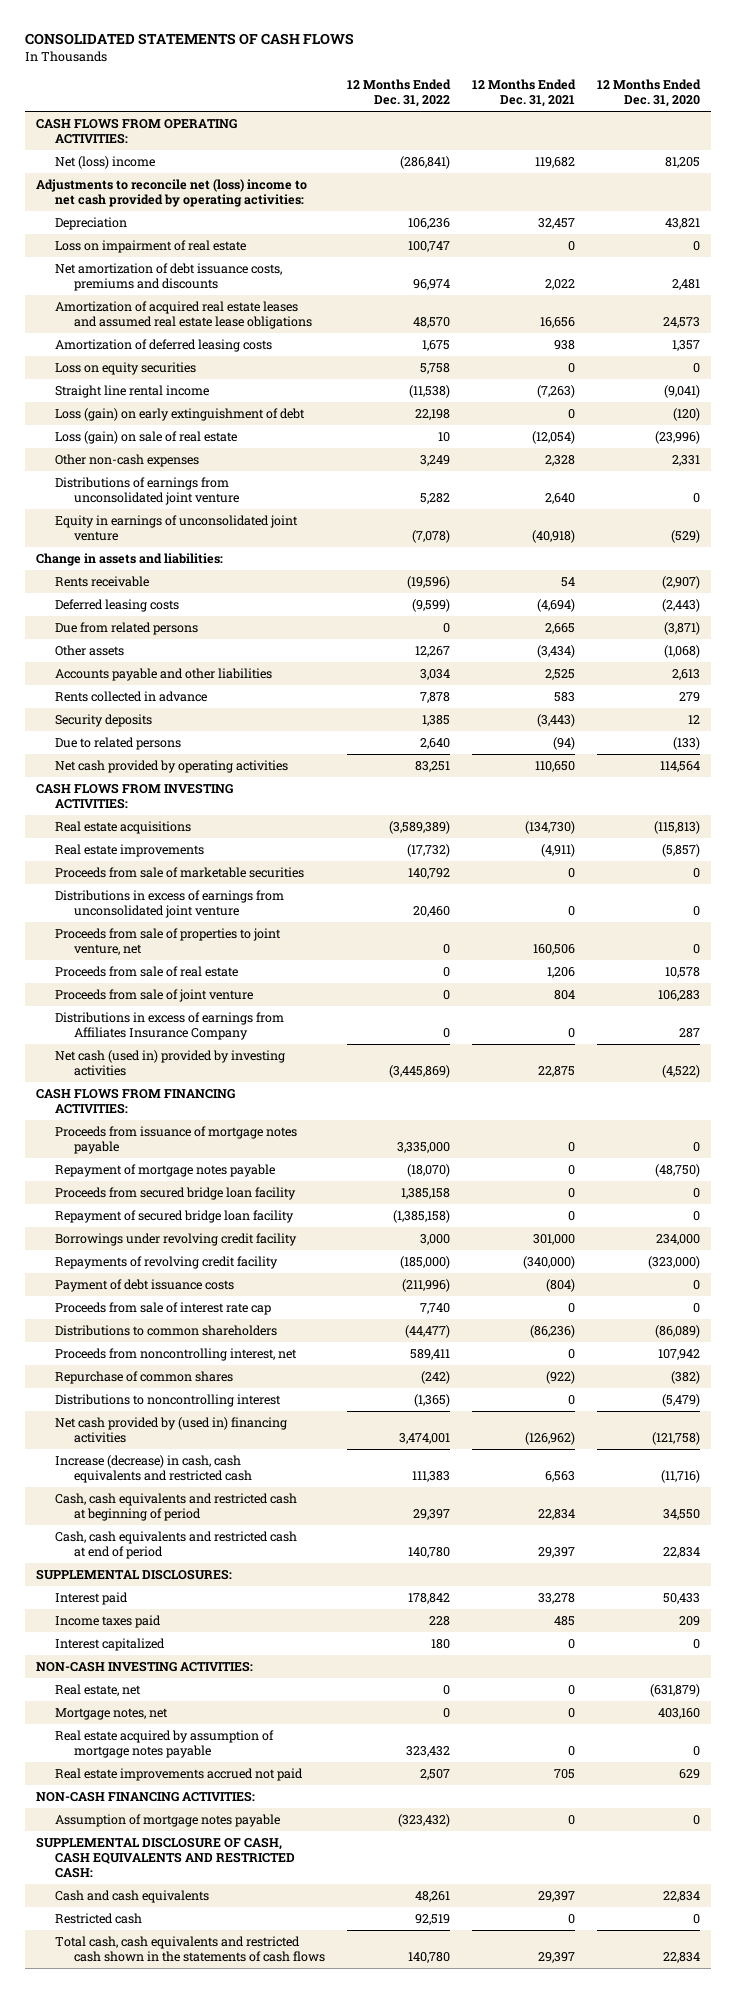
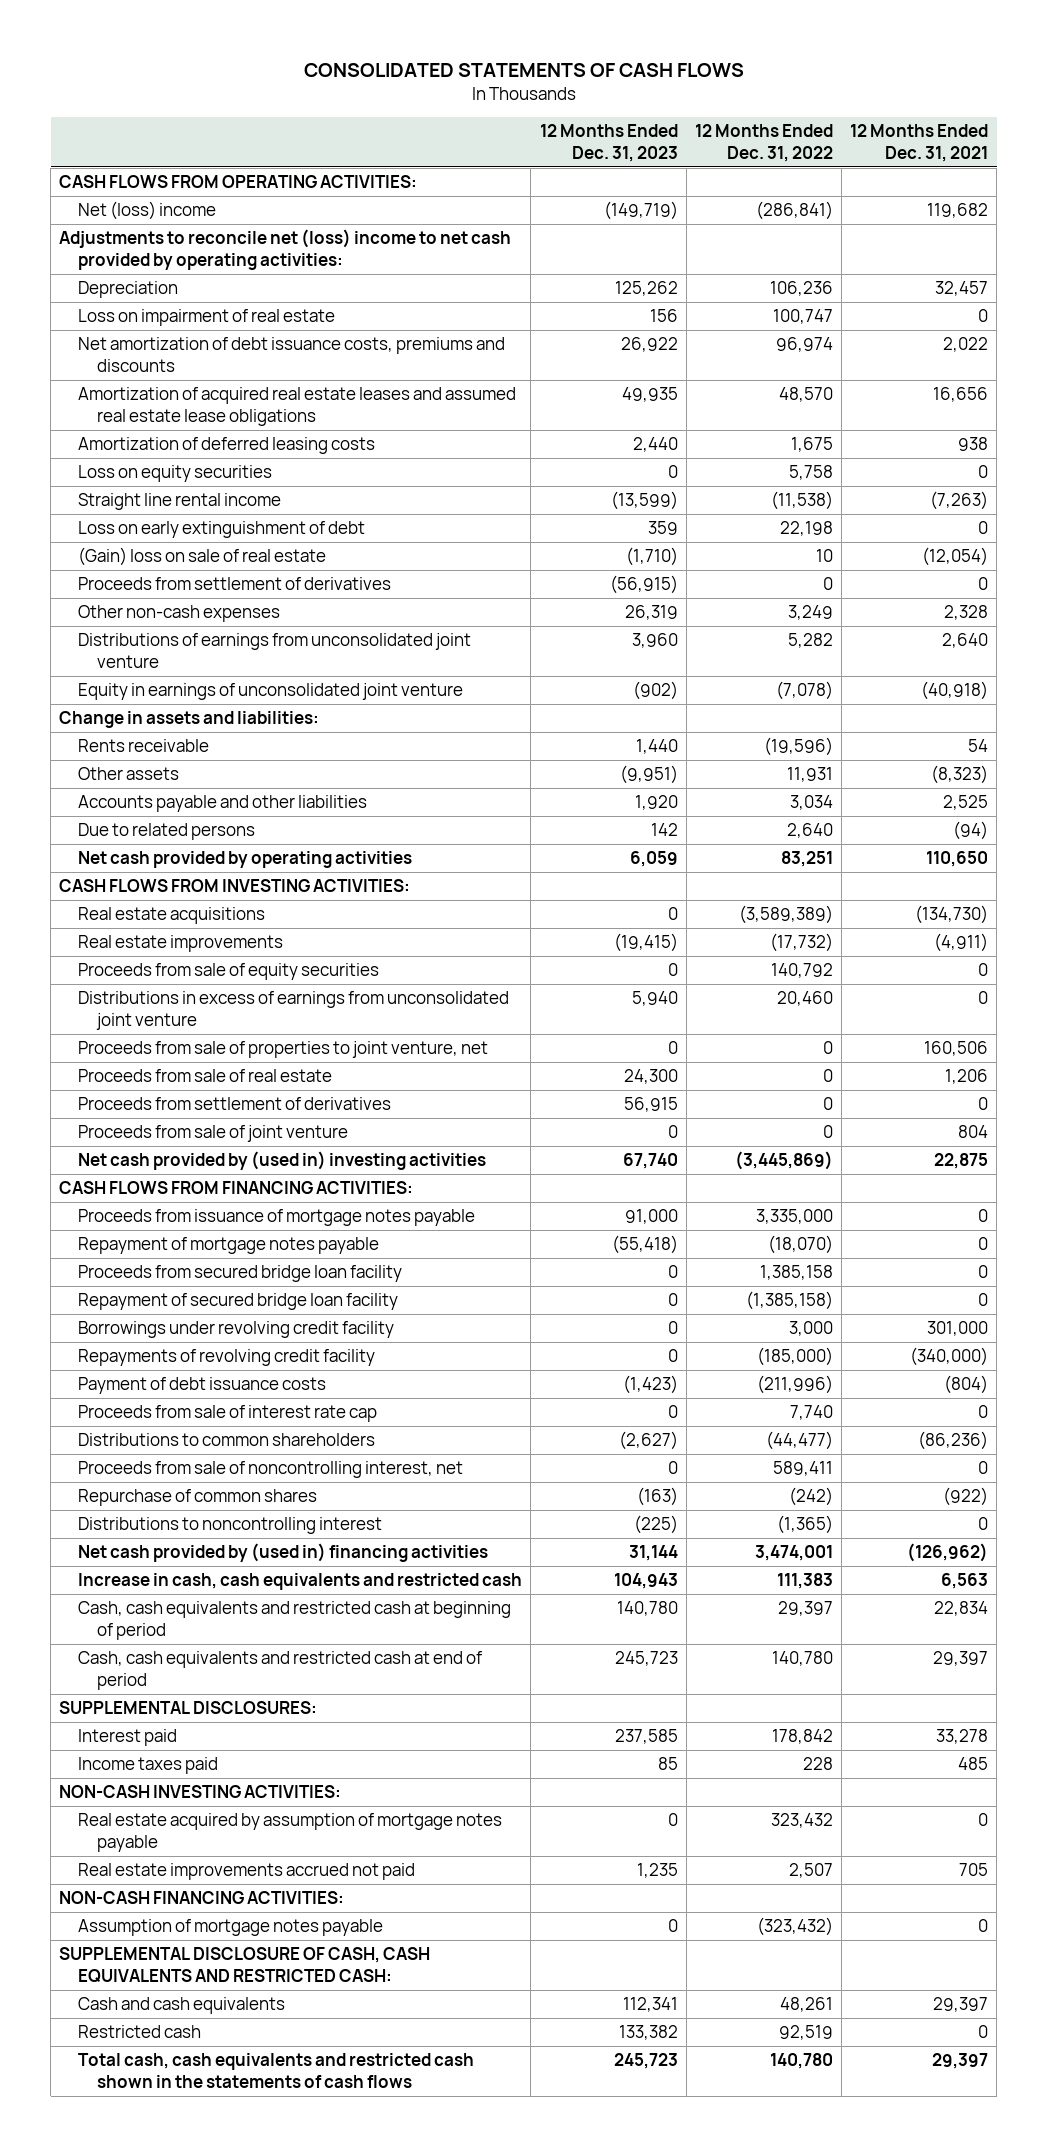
- | 12 Months Ended Dec. 31, 2022 | 12 Months Ended Dec. 31, 2021 | 12 Months Ended Dec. 31, 2020
+ | 12 Months Ended Dec. 31, 2023 | 12 Months Ended Dec. 31, 2022 | 12 Months Ended Dec. 31, 2021
- Loss (gain) on early extinguishment of debt | 22,198 | 0 | (120)
- Loss (gain) on sale of real estate | 10 | (12,054) | (23,996)
+ Loss on early extinguishment of debt | 359 | 22,198 | 0
+ (Gain) loss on sale of real estate | (1,710) | 10 | (12,054)
+ Proceeds from settlement of derivatives | (56,915) | 0 | 0
- Deferred leasing costs | (9,599) | (4,694) | (2,443)
- Due from related persons | 0 | 2,665 | (3,871)
- Other assets | 12,267 | (3,434) | (1,068)
+ Other assets | (9,951) | 11,931 | (8,323)
- Rents collected in advance | 7,878 | 583 | 279
- Security deposits | 1,385 | (3,443) | 12
- Proceeds from sale of marketable securities | 140,792 | 0 | 0
+ Proceeds from sale of equity securities | 0 | 140,792 | 0
+ Proceeds from settlement of derivatives | 56,915 | 0 | 0
- Distributions in excess of earnings from Affiliates Insurance Company | 0 | 0 | 287
- Net cash (used in) provided by investing activities | (3,445,869) | 22,875 | (4,522)
+ Net cash provided by (used in) investing activities | 67,740 | (3,445,869) | 22,875
- Proceeds from noncontrolling interest, net | 589,411 | 0 | 107,942
+ Proceeds from sale of noncontrolling interest, net | 0 | 589,411 | 0
- Increase (decrease) in cash, cash equivalents and restricted cash | 111,383 | 6,563 | (11,716)
+ Increase in cash, cash equivalents and restricted cash | 104,943 | 111,383 | 6,563
- Interest capitalized | 180 | 0 | 0
- Real estate, net | 0 | 0 | (631,879)
- Mortgage notes, net | 0 | 0 | 403,160

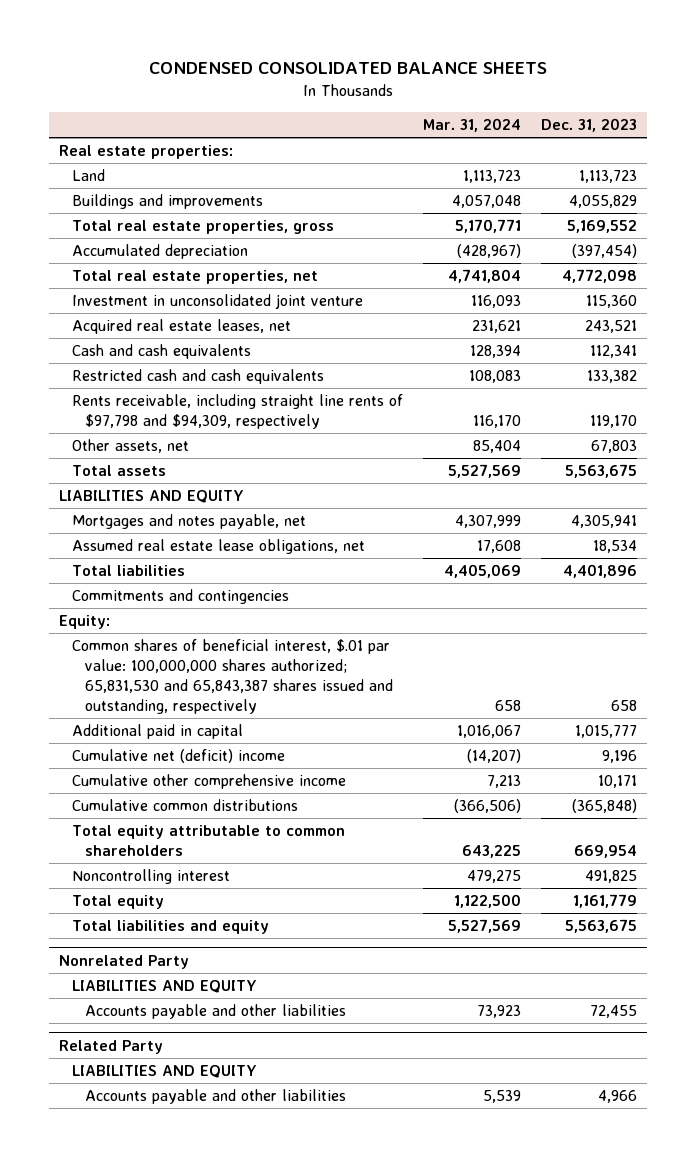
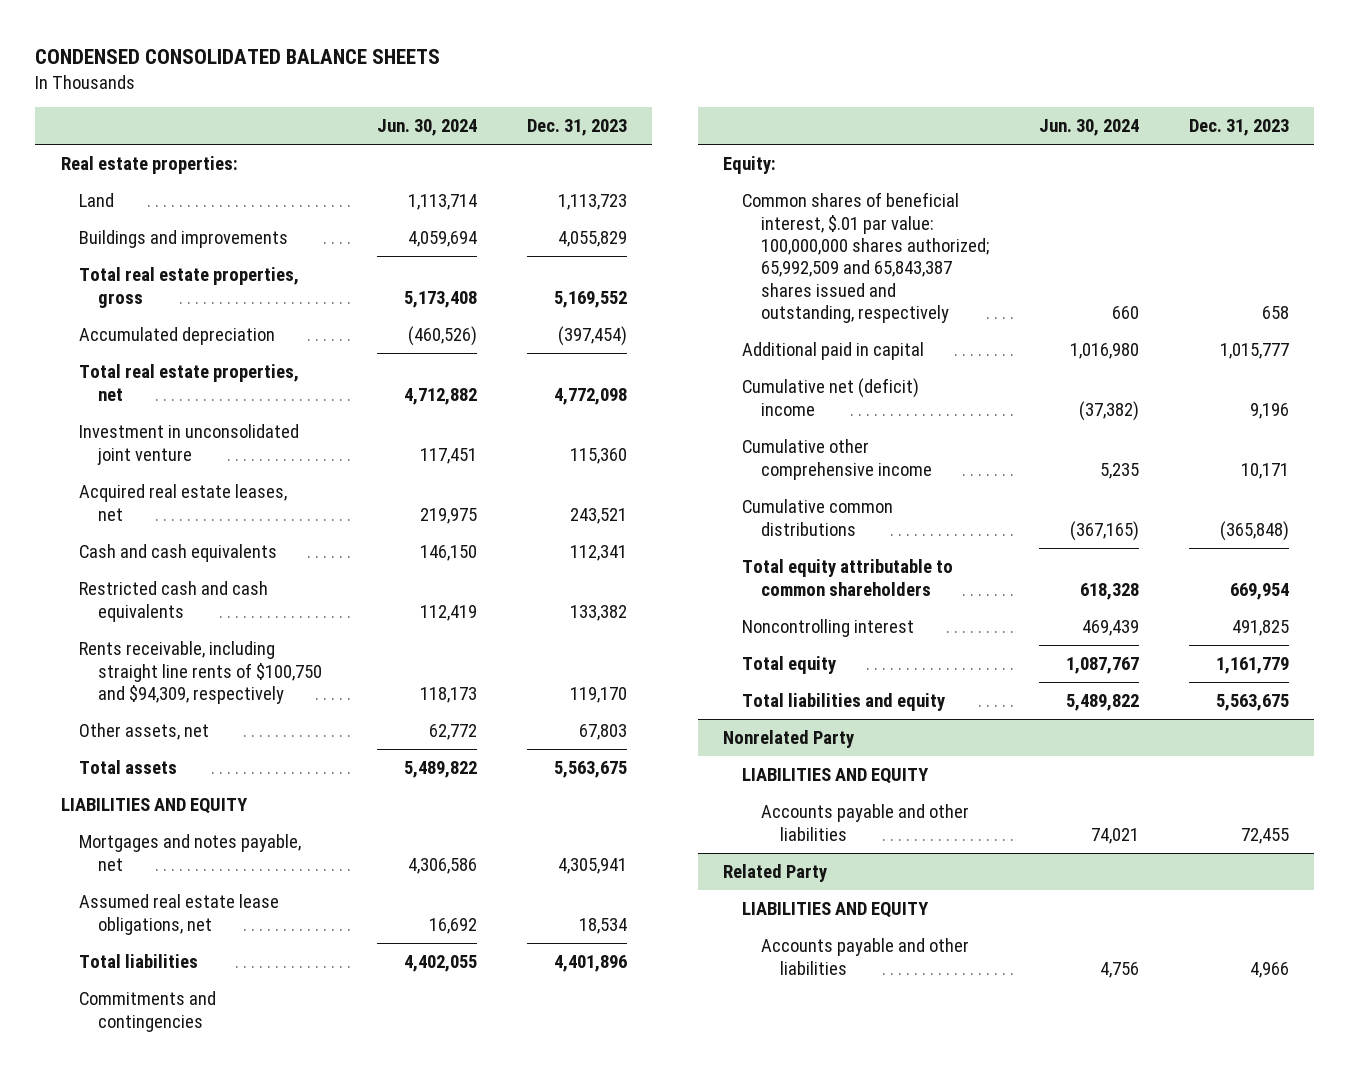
- | Mar. 31, 2024 | Dec. 31, 2023
+ | Jun. 30, 2024 | Dec. 31, 2023
- Rents receivable, including straight line rents of $97,798 and $94,309, respectively | 116,170 | 119,170
+ Rents receivable, including straight line rents of $100,750 and $94,309, respectively | 118,173 | 119,170
- Common shares of beneficial interest, $.01 par value: 100,000,000 shares authorized; 65,831,530 and 65,843,387 shares issued and outstanding, respectively | 658 | 658
+ Common shares of beneficial interest, $.01 par value: 100,000,000 shares authorized; 65,992,509 and 65,843,387 shares issued and outstanding, respectively | 660 | 658

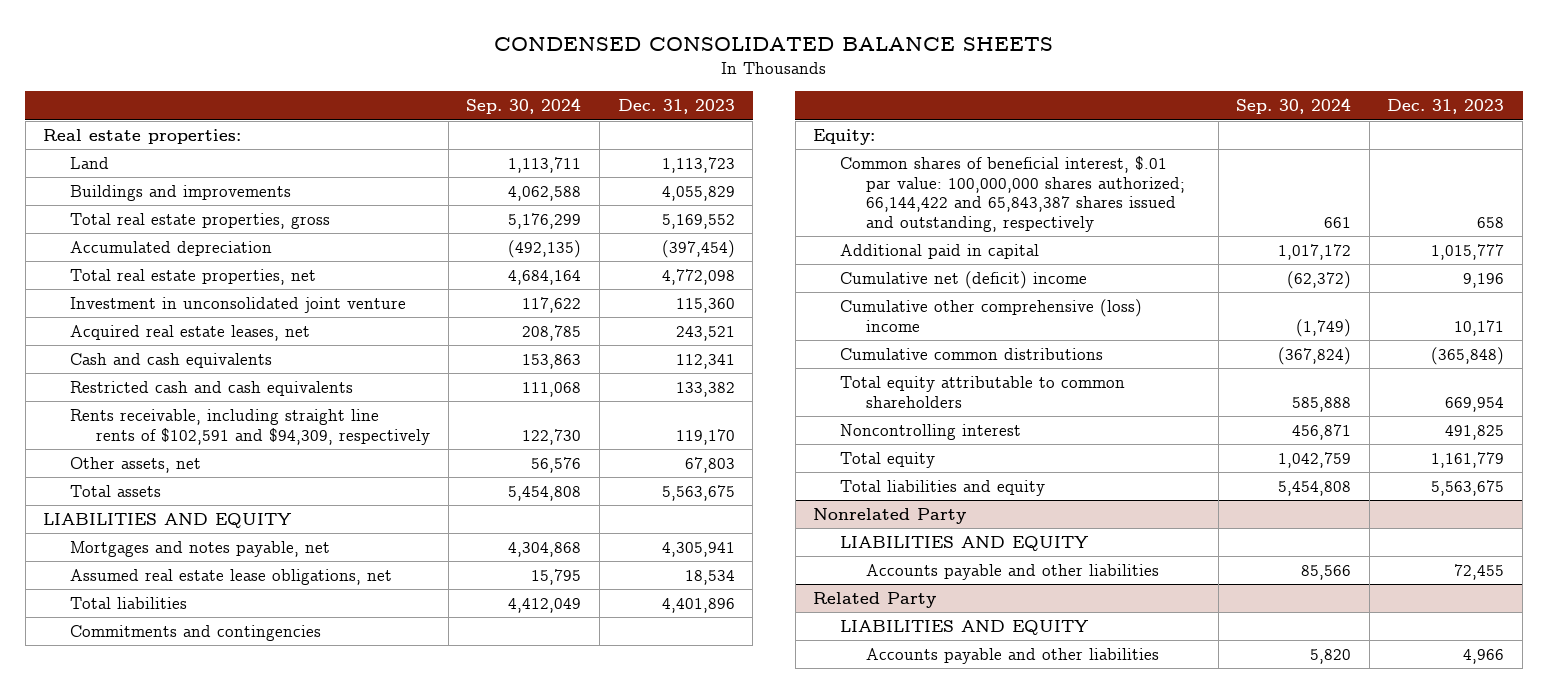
- | Jun. 30, 2024 | Dec. 31, 2023
+ | Sep. 30, 2024 | Dec. 31, 2023
- Rents receivable, including straight line rents of $100,750 and $94,309, respectively | 118,173 | 119,170
+ Rents receivable, including straight line rents of $102,591 and $94,309, respectively | 122,730 | 119,170
- Common shares of beneficial interest, $.01 par value: 100,000,000 shares authorized; 65,992,509 and 65,843,387 shares issued and outstanding, respectively | 660 | 658
+ Common shares of beneficial interest, $.01 par value: 100,000,000 shares authorized; 66,144,422 and 65,843,387 shares issued and outstanding, respectively | 661 | 658
- Cumulative other comprehensive income | 5,235 | 10,171
+ Cumulative other comprehensive (loss) income | (1,749) | 10,171

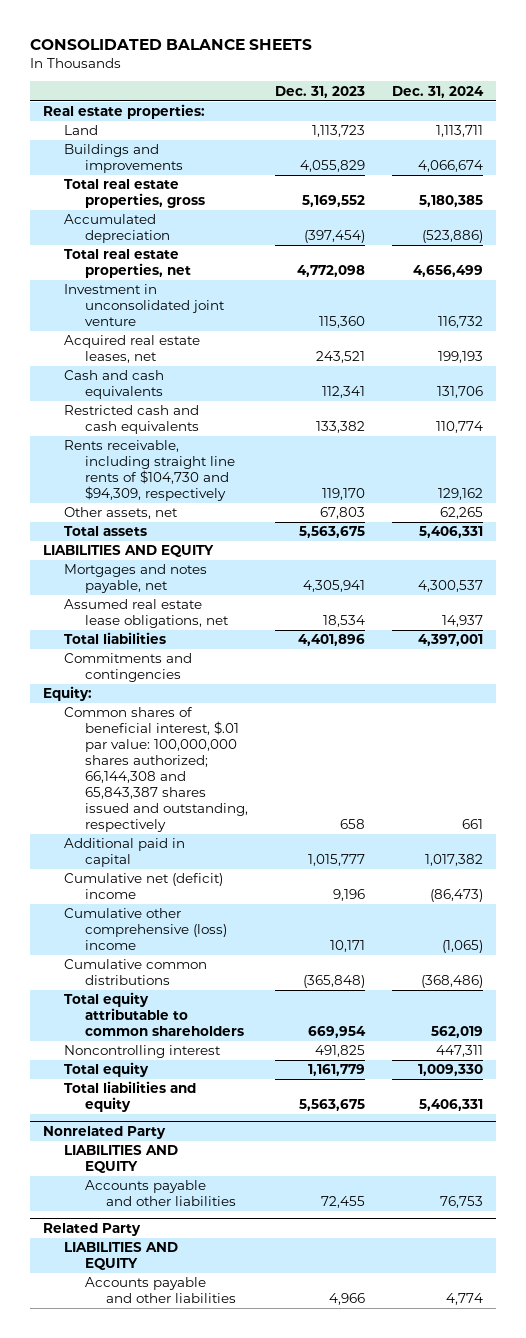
- CONDENSED CONSOLIDATED BALANCE SHEETS
+ CONSOLIDATED BALANCE SHEETS
- | Sep. 30, 2024 | Dec. 31, 2023
+ | Dec. 31, 2023 | Dec. 31, 2024
- Rents receivable, including straight line rents of $102,591 and $94,309, respectively | 122,730 | 119,170
+ Rents receivable, including straight line rents of $104,730 and $94,309, respectively | 119,170 | 129,162
- Common shares of beneficial interest, $.01 par value: 100,000,000 shares authorized; 66,144,422 and 65,843,387 shares issued and outstanding, respectively | 661 | 658
+ Common shares of beneficial interest, $.01 par value: 100,000,000 shares authorized; 66,144,308 and 65,843,387 shares issued and outstanding, respectively | 658 | 661

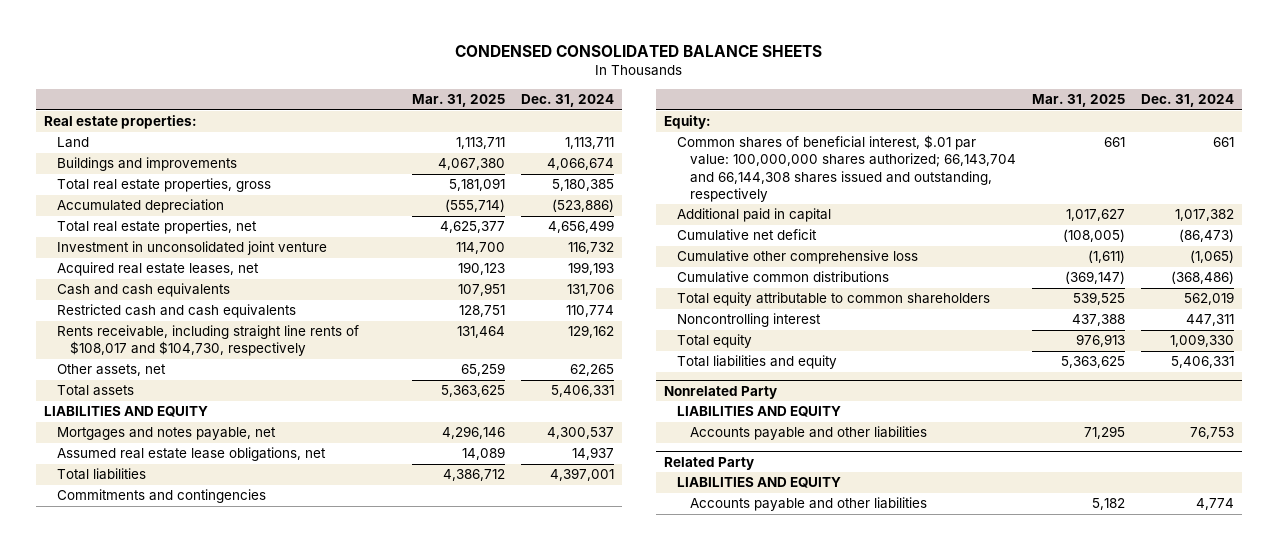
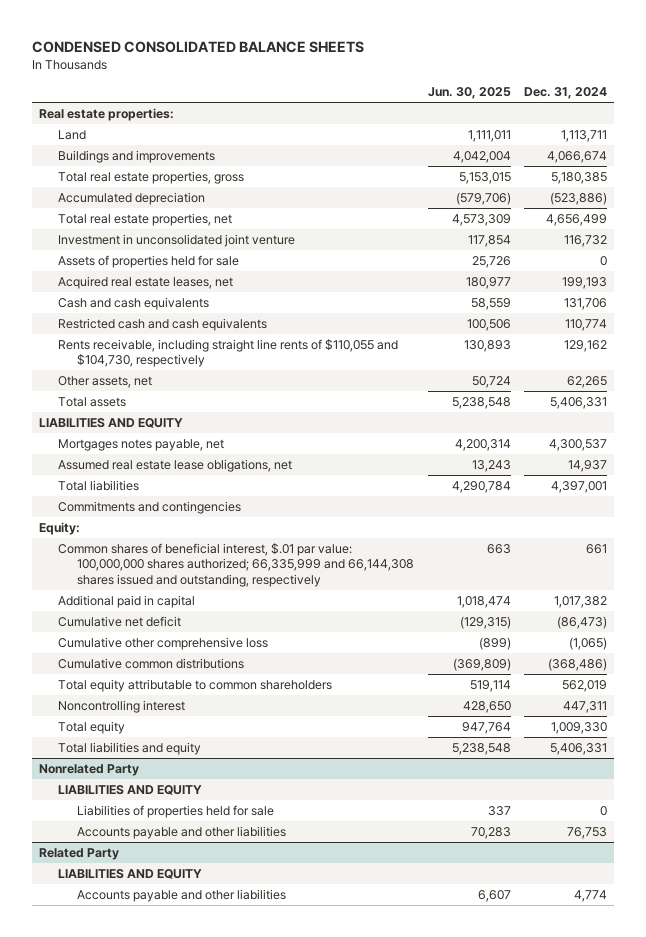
- | Mar. 31, 2025 | Dec. 31, 2024
+ | Jun. 30, 2025 | Dec. 31, 2024
+ Assets of properties held for sale | 25,726 | 0
- Rents receivable, including straight line rents of $108,017 and $104,730, respectively | 131,464 | 129,162
+ Rents receivable, including straight line rents of $110,055 and $104,730, respectively | 130,893 | 129,162
- Mortgages and notes payable, net | 4,296,146 | 4,300,537
+ Mortgages notes payable, net | 4,200,314 | 4,300,537
- Common shares of beneficial interest, $.01 par value: 100,000,000 shares authorized; 66,143,704 and 66,144,308 shares issued and outstanding, respectively | 661 | 661
+ Common shares of beneficial interest, $.01 par value: 100,000,000 shares authorized; 66,335,999 and 66,144,308 shares issued and outstanding, respectively | 663 | 661
@ Nonrelated Party
+ Liabilities of properties held for sale | 337 | 0

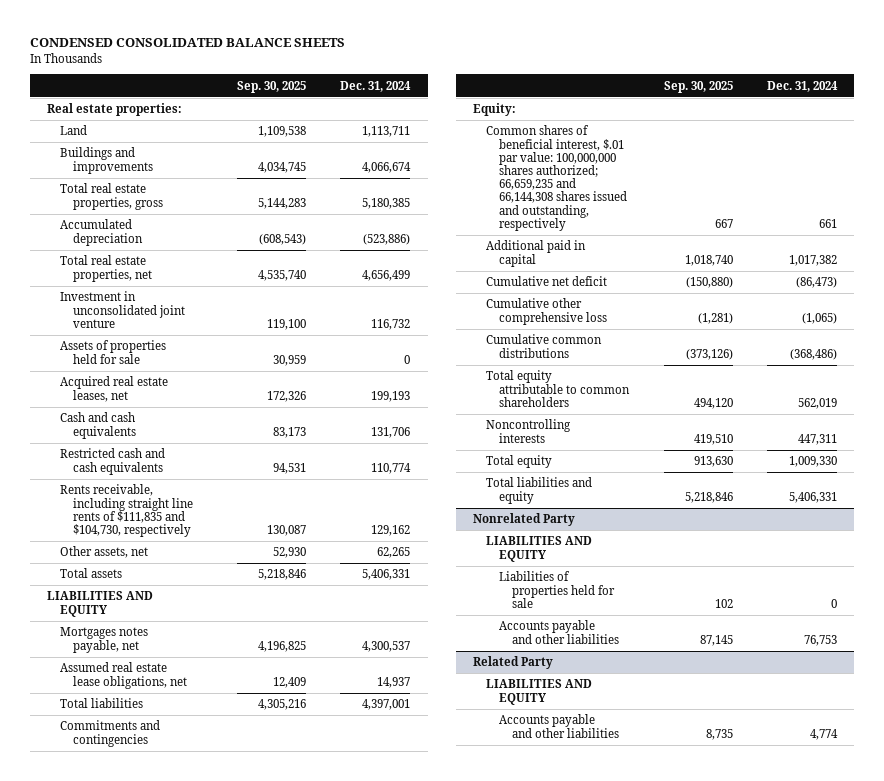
- | Jun. 30, 2025 | Dec. 31, 2024
+ | Sep. 30, 2025 | Dec. 31, 2024
- Rents receivable, including straight line rents of $110,055 and $104,730, respectively | 130,893 | 129,162
+ Rents receivable, including straight line rents of $111,835 and $104,730, respectively | 130,087 | 129,162
- Common shares of beneficial interest, $.01 par value: 100,000,000 shares authorized; 66,335,999 and 66,144,308 shares issued and outstanding, respectively | 663 | 661
+ Common shares of beneficial interest, $.01 par value: 100,000,000 shares authorized; 66,659,235 and 66,144,308 shares issued and outstanding, respectively | 667 | 661
- Noncontrolling interest | 428,650 | 447,311
+ Noncontrolling interests | 419,510 | 447,311

